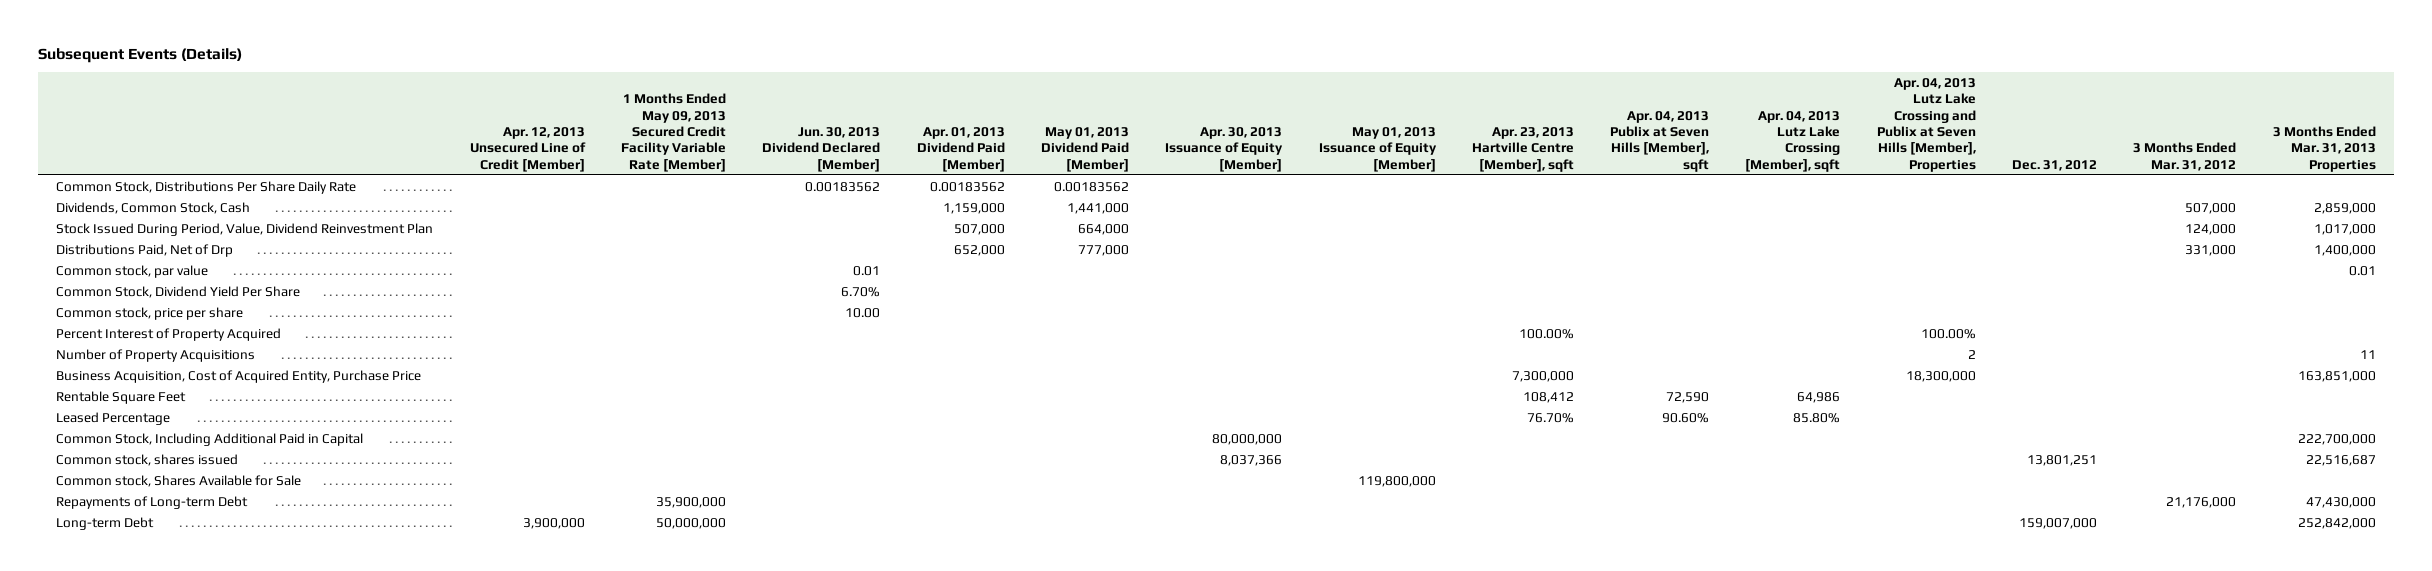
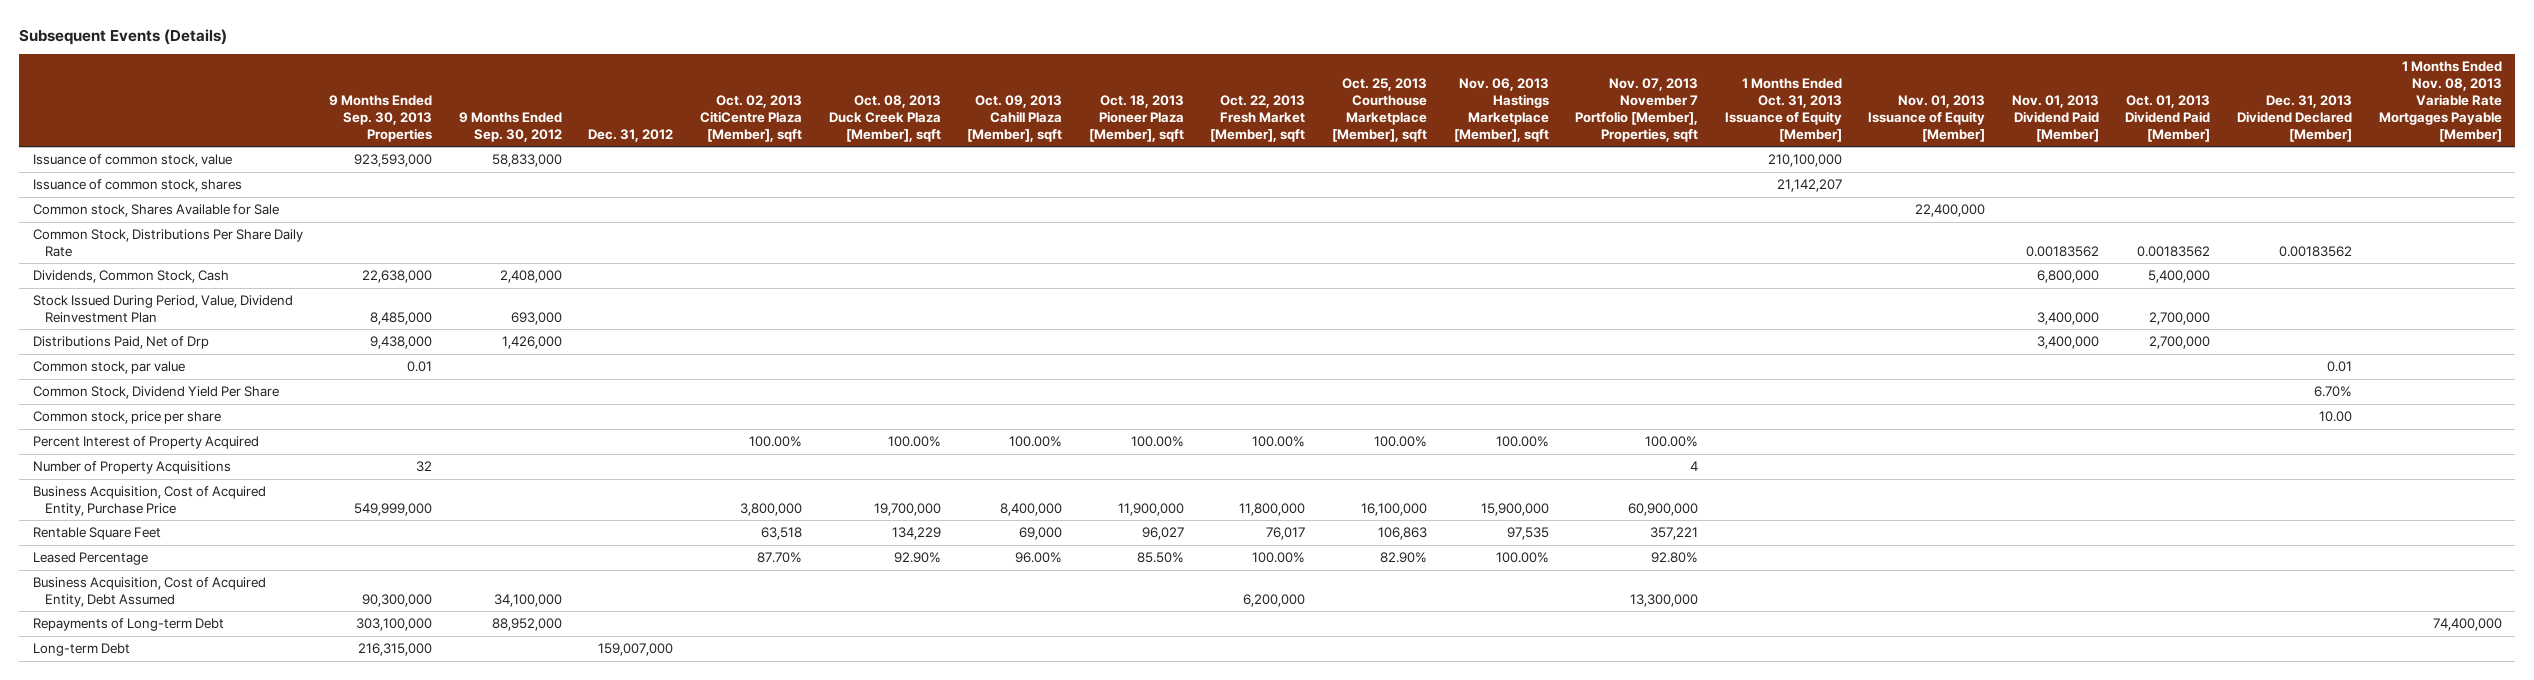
- | Apr. 12, 2013 Unsecured Line of Credit [Member] | 1 Months Ended May 09, 2013 Secured Credit Facility Variable Rate [Member] | Jun. 30, 2013 Dividend Declared [Member] | Apr. 01, 2013 Dividend Paid [Member] | May 01, 2013 Dividend Paid [Member] | Apr. 30, 2013 Issuance of Equity [Member] | May 01, 2013 Issuance of Equity [Member] | Apr. 23, 2013 Hartville Centre [Member], sqft | Apr. 04, 2013 Publix at Seven Hills [Member], sqft | Apr. 04, 2013 Lutz Lake Crossing [Member], sqft | Apr. 04, 2013 Lutz Lake Crossing and Publix at Seven Hills [Member], Properties | Dec. 31, 2012 | 3 Months Ended Mar. 31, 2012 | 3 Months Ended Mar. 31, 2013 Properties
+ | 9 Months Ended Sep. 30, 2013 Properties | 9 Months Ended Sep. 30, 2012 | Dec. 31, 2012 | Oct. 02, 2013 CitiCentre Plaza [Member], sqft | Oct. 08, 2013 Duck Creek Plaza [Member], sqft | Oct. 09, 2013 Cahill Plaza [Member], sqft | Oct. 18, 2013 Pioneer Plaza [Member], sqft | Oct. 22, 2013 Fresh Market [Member], sqft | Oct. 25, 2013 Courthouse Marketplace [Member], sqft | Nov. 06, 2013 Hastings Marketplace [Member], sqft | Nov. 07, 2013 November 7 Portfolio [Member], Properties, sqft | 1 Months Ended Oct. 31, 2013 Issuance of Equity [Member] | Nov. 01, 2013 Issuance of Equity [Member] | Nov. 01, 2013 Dividend Paid [Member] | Oct. 01, 2013 Dividend Paid [Member] | Dec. 31, 2013 Dividend Declared [Member] | 1 Months Ended Nov. 08, 2013 Variable Rate Mortgages Payable [Member]
+ Issuance of common stock, value | 923,593,000 | 58,833,000 | | | | | | | | | | 210,100,000 | | | | |
+ Issuance of common stock, shares | | | | | | | | | | | | 21,142,207 | | | | |
moved up: Common stock, Shares Available for Sale | | | | | | | | | | | | | 22,400,000 | | | |
- Common Stock, Including Additional Paid in Capital | | | | | | 80,000,000 | | | | | | | | 222,700,000
- Common stock, shares issued | | | | | | 8,037,366 | | | | | | 13,801,251 | | 22,516,687
+ Business Acquisition, Cost of Acquired Entity, Debt Assumed | 90,300,000 | 34,100,000 | | | | | | 6,200,000 | | | 13,300,000 | | | | | |

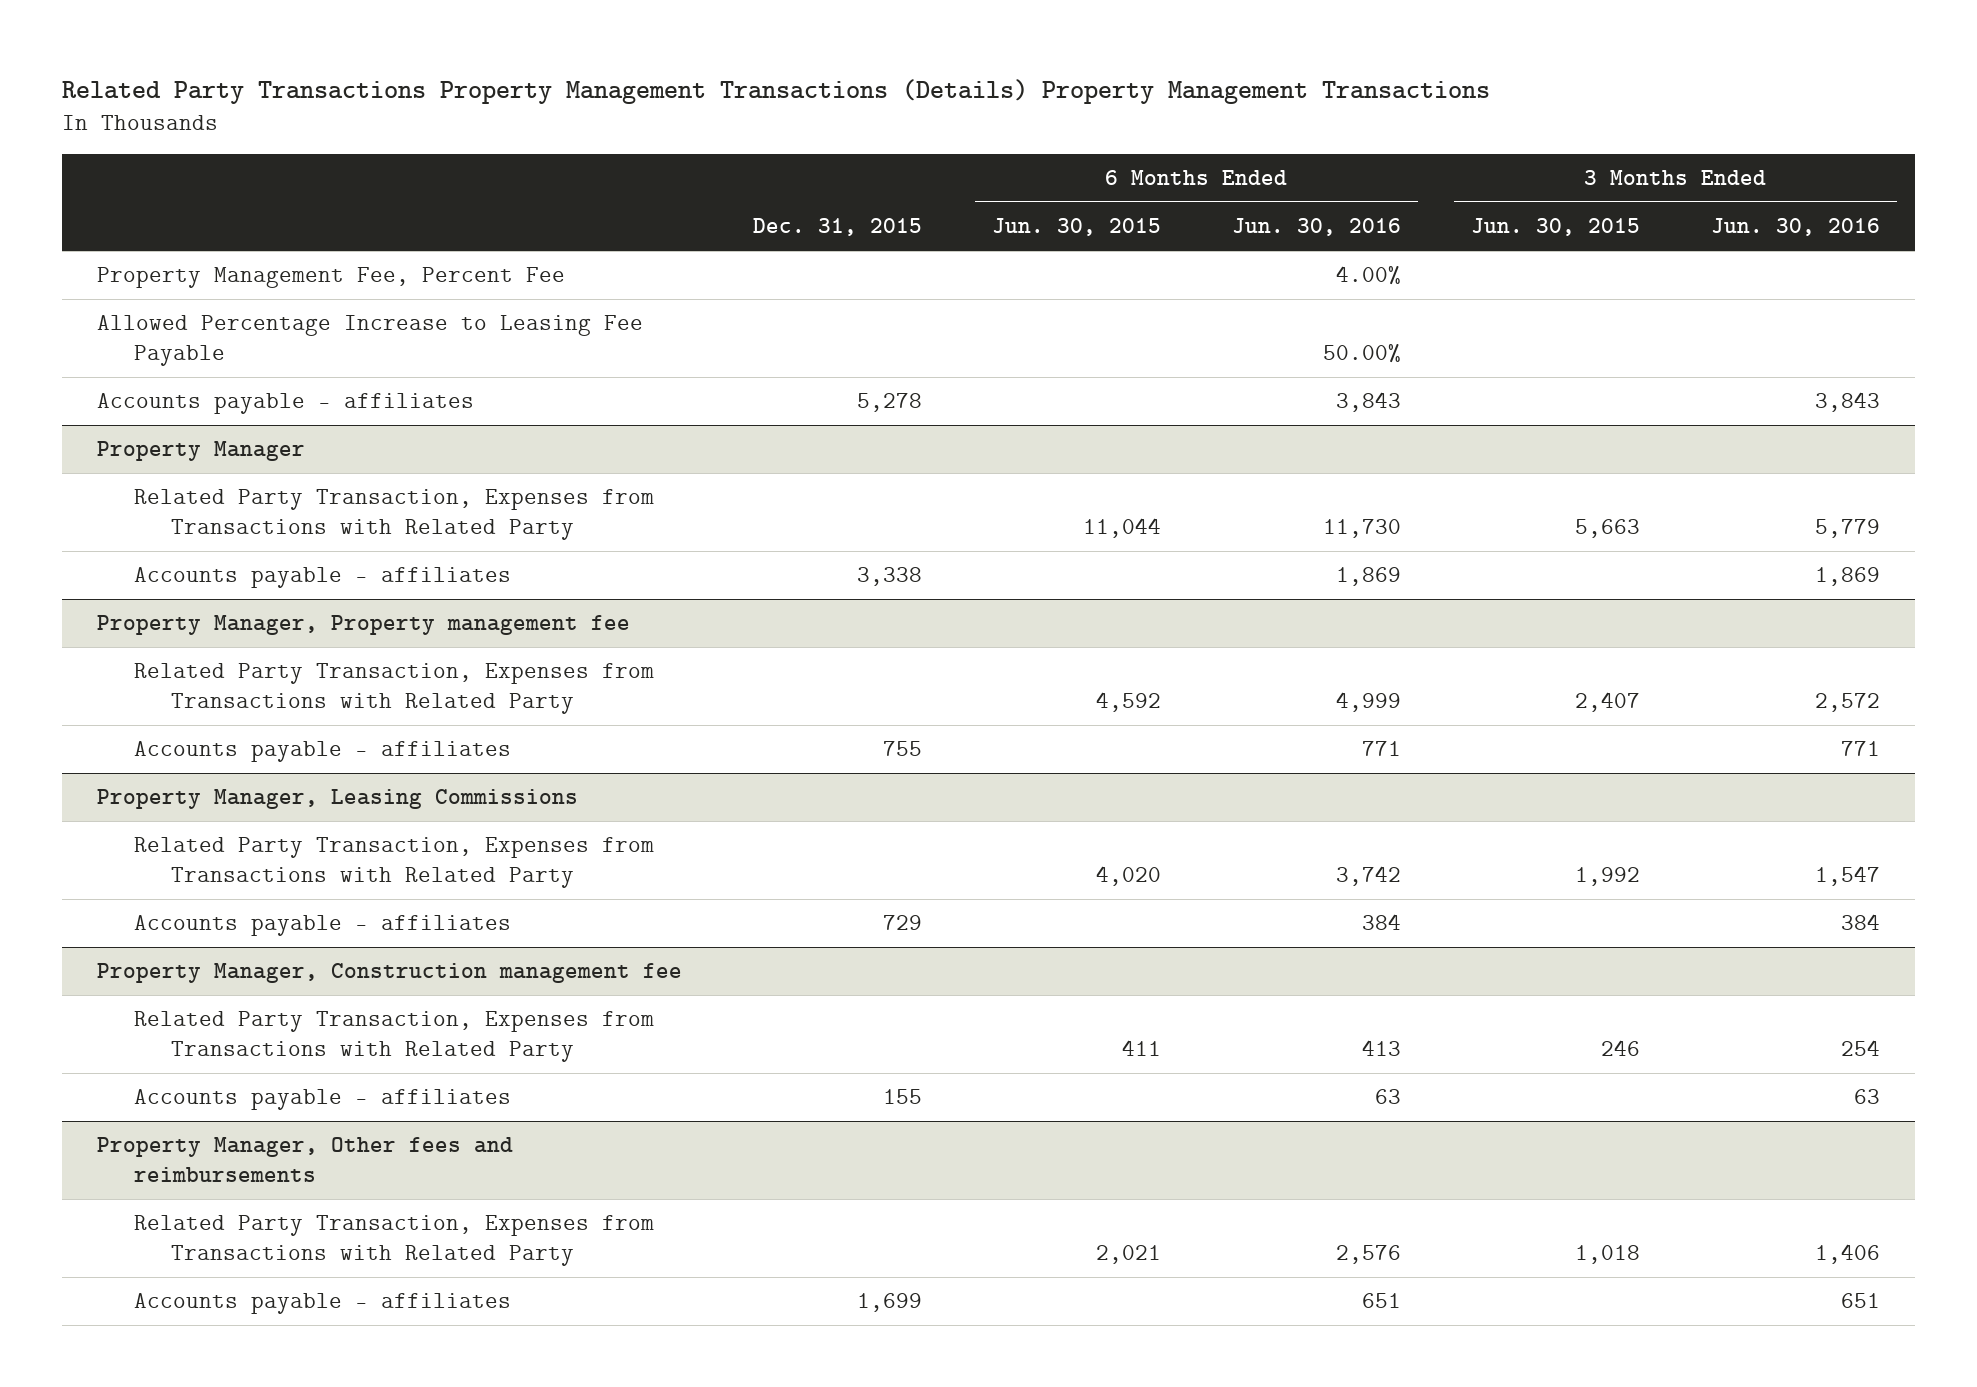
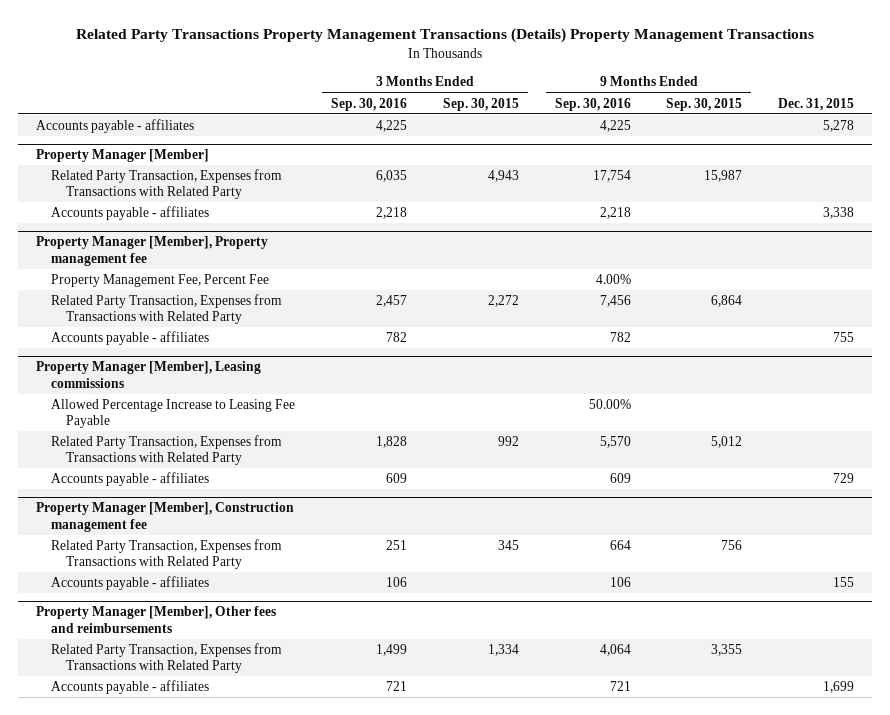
- | Dec. 31, 2015 | 6 Months Ended Jun. 30, 2015 | 6 Months Ended Jun. 30, 2016 | 3 Months Ended Jun. 30, 2015 | 3 Months Ended Jun. 30, 2016
+ | 3 Months Ended Sep. 30, 2016 | 3 Months Ended Sep. 30, 2015 | 9 Months Ended Sep. 30, 2016 | 9 Months Ended Sep. 30, 2015 | Dec. 31, 2015
- Property Management Fee, Percent Fee | | | 4.00% | |
- Allowed Percentage Increase to Leasing Fee Payable | | | 50.00% | |
- Property Manager
+ Property Manager [Member]
- Property Manager, Property management fee
+ Property Manager [Member], Property management fee
+ Property Management Fee, Percent Fee | | | 4.00% | |
- Property Manager, Leasing Commissions
+ Property Manager [Member], Leasing commissions
+ Allowed Percentage Increase to Leasing Fee Payable | | | 50.00% | |
- Property Manager, Construction management fee
+ Property Manager [Member], Construction management fee
- Property Manager, Other fees and reimbursements
+ Property Manager [Member], Other fees and reimbursements

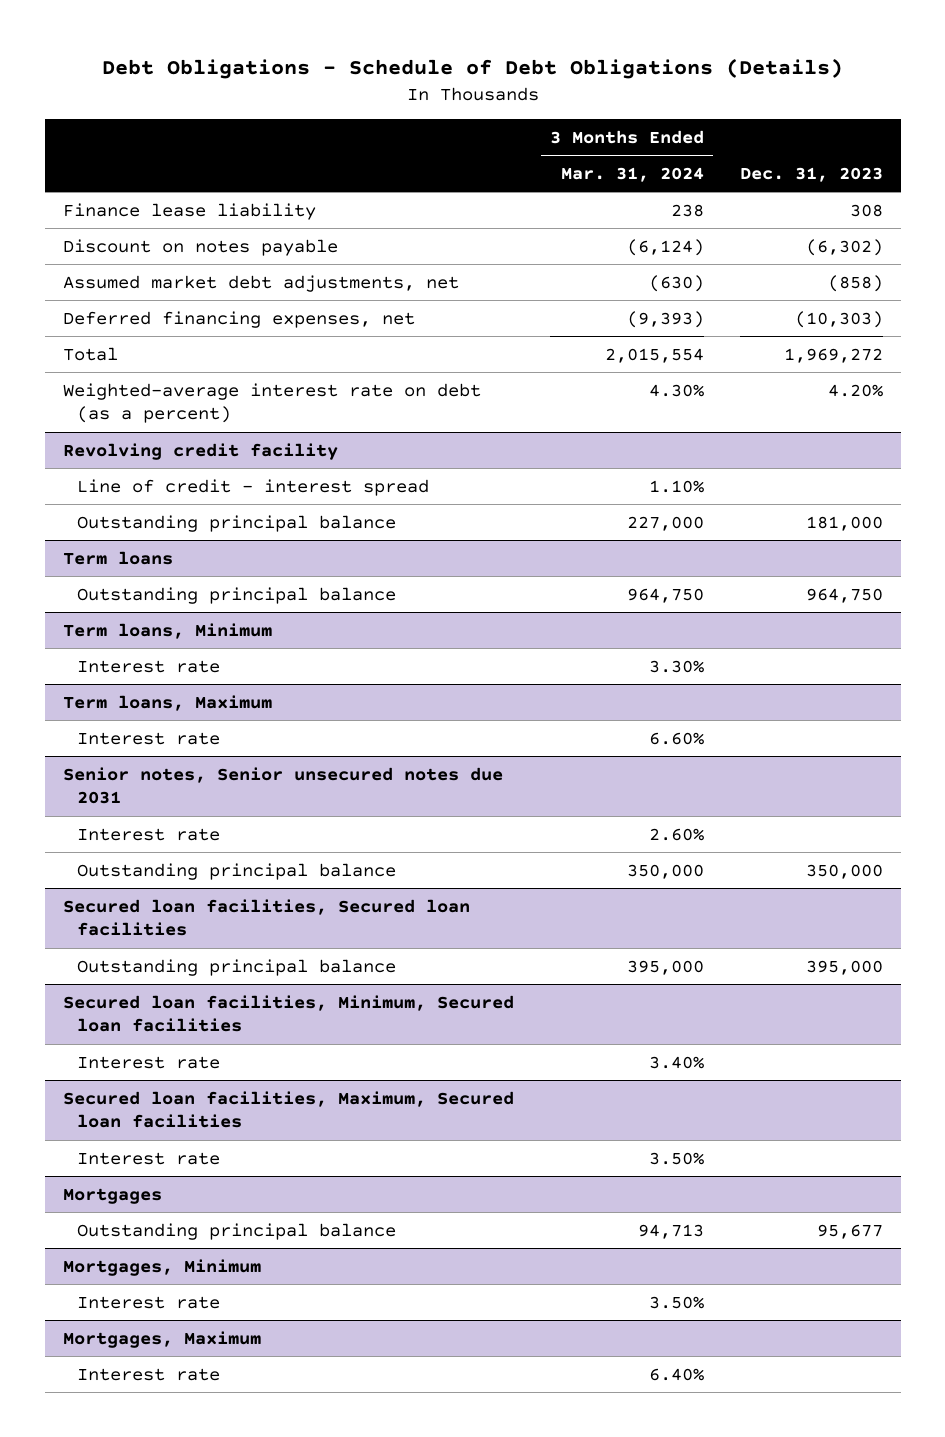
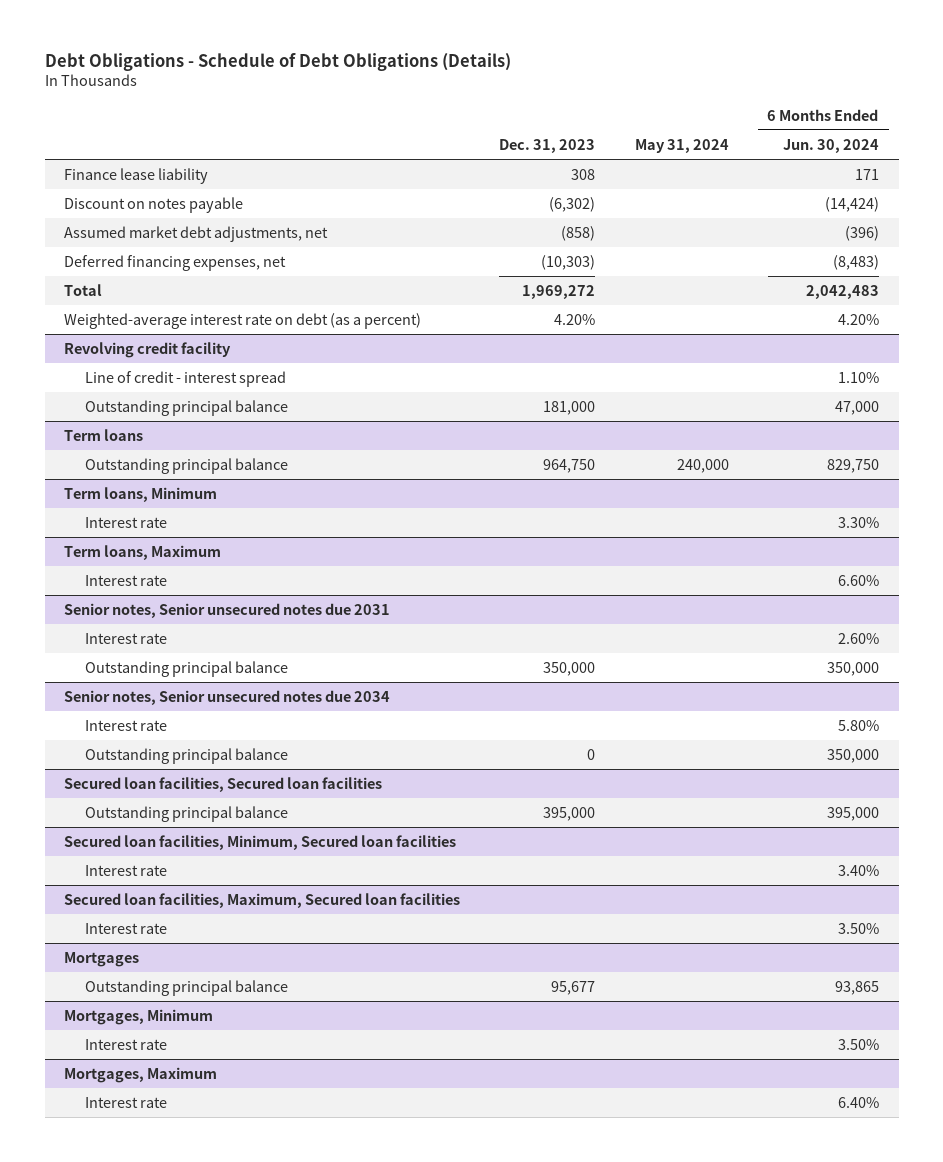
- | 3 Months Ended Mar. 31, 2024 | Dec. 31, 2023
+ | Dec. 31, 2023 | May 31, 2024 | 6 Months Ended Jun. 30, 2024
+ Senior notes, Senior unsecured notes due 2034
+ Interest rate | | | 5.80%
+ Outstanding principal balance | 0 | | 350,000

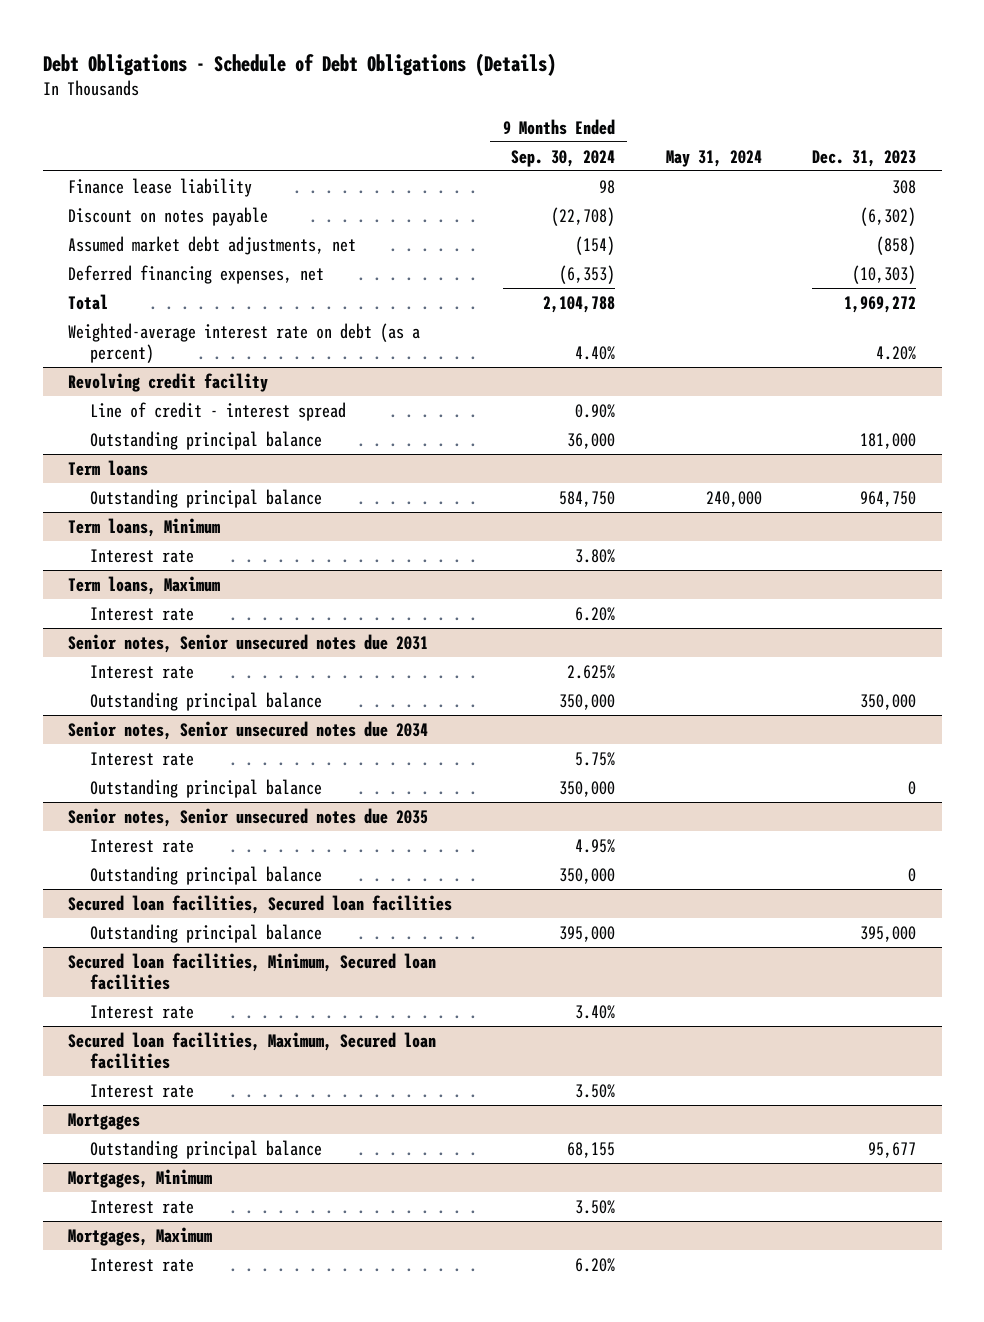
- | Dec. 31, 2023 | May 31, 2024 | 6 Months Ended Jun. 30, 2024
+ | 9 Months Ended Sep. 30, 2024 | May 31, 2024 | Dec. 31, 2023
+ Senior notes, Senior unsecured notes due 2035
+ Interest rate | 4.95% | |
+ Outstanding principal balance | 350,000 | | 0

